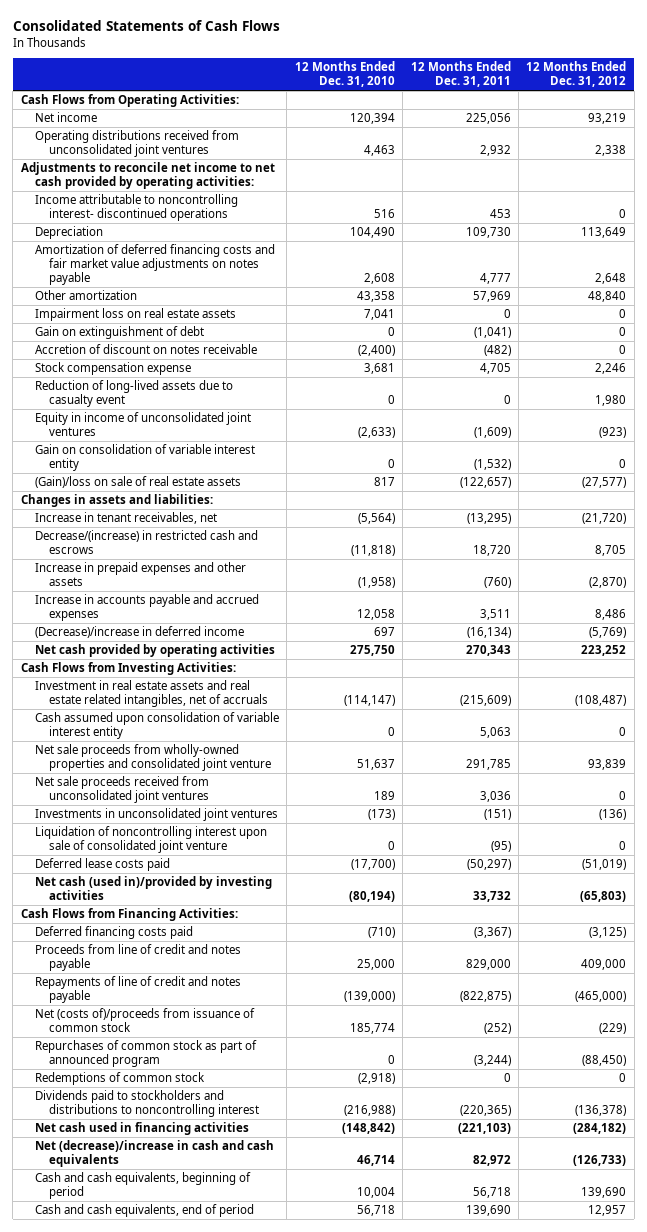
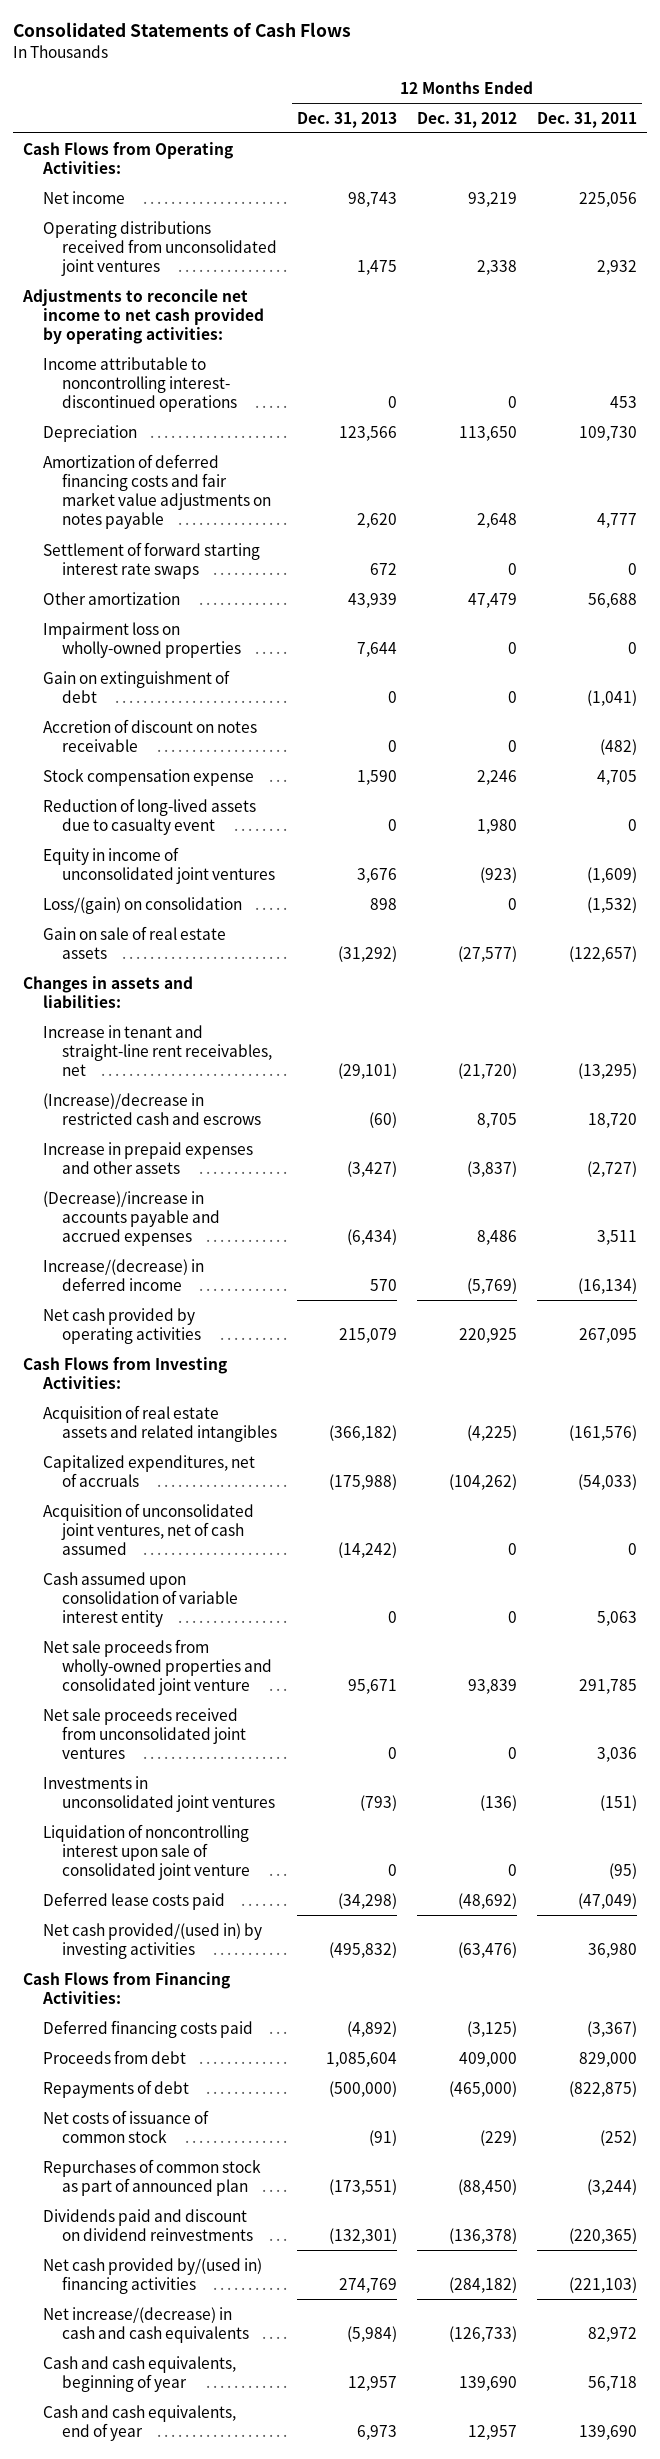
- | 12 Months Ended Dec. 31, 2010 | 12 Months Ended Dec. 31, 2011 | 12 Months Ended Dec. 31, 2012
+ | 12 Months Ended Dec. 31, 2013 | 12 Months Ended Dec. 31, 2012 | 12 Months Ended Dec. 31, 2011
- Depreciation | 104,490 | 109,730 | 113,649
+ Depreciation | 123,566 | 113,650 | 109,730
- Other amortization | 43,358 | 57,969 | 48,840
- Impairment loss on real estate assets | 7,041 | 0 | 0
+ Settlement of forward starting interest rate swaps | 672 | 0 | 0
+ Other amortization | 43,939 | 47,479 | 56,688
+ Impairment loss on wholly-owned properties | 7,644 | 0 | 0
- Gain on consolidation of variable interest entity | 0 | (1,532) | 0
- (Gain)/loss on sale of real estate assets | 817 | (122,657) | (27,577)
+ Loss/(gain) on consolidation | 898 | 0 | (1,532)
+ Gain on sale of real estate assets | (31,292) | (27,577) | (122,657)
- Increase in tenant receivables, net | (5,564) | (13,295) | (21,720)
- Decrease/(increase) in restricted cash and escrows | (11,818) | 18,720 | 8,705
- Increase in prepaid expenses and other assets | (1,958) | (760) | (2,870)
- Increase in accounts payable and accrued expenses | 12,058 | 3,511 | 8,486
- (Decrease)/increase in deferred income | 697 | (16,134) | (5,769)
- Net cash provided by operating activities | 275,750 | 270,343 | 223,252
+ Increase in tenant and straight-line rent receivables, net | (29,101) | (21,720) | (13,295)
+ (Increase)/decrease in restricted cash and escrows | (60) | 8,705 | 18,720
+ Increase in prepaid expenses and other assets | (3,427) | (3,837) | (2,727)
+ (Decrease)/increase in accounts payable and accrued expenses | (6,434) | 8,486 | 3,511
+ Increase/(decrease) in deferred income | 570 | (5,769) | (16,134)
+ Net cash provided by operating activities | 215,079 | 220,925 | 267,095
- Investment in real estate assets and real estate related intangibles, net of accruals | (114,147) | (215,609) | (108,487)
+ Acquisition of real estate assets and related intangibles | (366,182) | (4,225) | (161,576)
+ Capitalized expenditures, net of accruals | (175,988) | (104,262) | (54,033)
+ Acquisition of unconsolidated joint ventures, net of cash assumed | (14,242) | 0 | 0
- Deferred lease costs paid | (17,700) | (50,297) | (51,019)
- Net cash (used in)/provided by investing activities | (80,194) | 33,732 | (65,803)
+ Deferred lease costs paid | (34,298) | (48,692) | (47,049)
+ Net cash provided/(used in) by investing activities | (495,832) | (63,476) | 36,980
- Proceeds from line of credit and notes payable | 25,000 | 829,000 | 409,000
- Repayments of line of credit and notes payable | (139,000) | (822,875) | (465,000)
- Net (costs of)/proceeds from issuance of common stock | 185,774 | (252) | (229)
- Repurchases of common stock as part of announced program | 0 | (3,244) | (88,450)
- Redemptions of common stock | (2,918) | 0 | 0
- Dividends paid to stockholders and distributions to noncontrolling interest | (216,988) | (220,365) | (136,378)
- Net cash used in financing activities | (148,842) | (221,103) | (284,182)
- Net (decrease)/increase in cash and cash equivalents | 46,714 | 82,972 | (126,733)
- Cash and cash equivalents, beginning of period | 10,004 | 56,718 | 139,690
- Cash and cash equivalents, end of period | 56,718 | 139,690 | 12,957
+ Proceeds from debt | 1,085,604 | 409,000 | 829,000
+ Repayments of debt | (500,000) | (465,000) | (822,875)
+ Net costs of issuance of common stock | (91) | (229) | (252)
+ Repurchases of common stock as part of announced plan | (173,551) | (88,450) | (3,244)
+ Dividends paid and discount on dividend reinvestments | (132,301) | (136,378) | (220,365)
+ Net cash provided by/(used in) financing activities | 274,769 | (284,182) | (221,103)
+ Net increase/(decrease) in cash and cash equivalents | (5,984) | (126,733) | 82,972
+ Cash and cash equivalents, beginning of year | 12,957 | 139,690 | 56,718
+ Cash and cash equivalents, end of year | 6,973 | 12,957 | 139,690

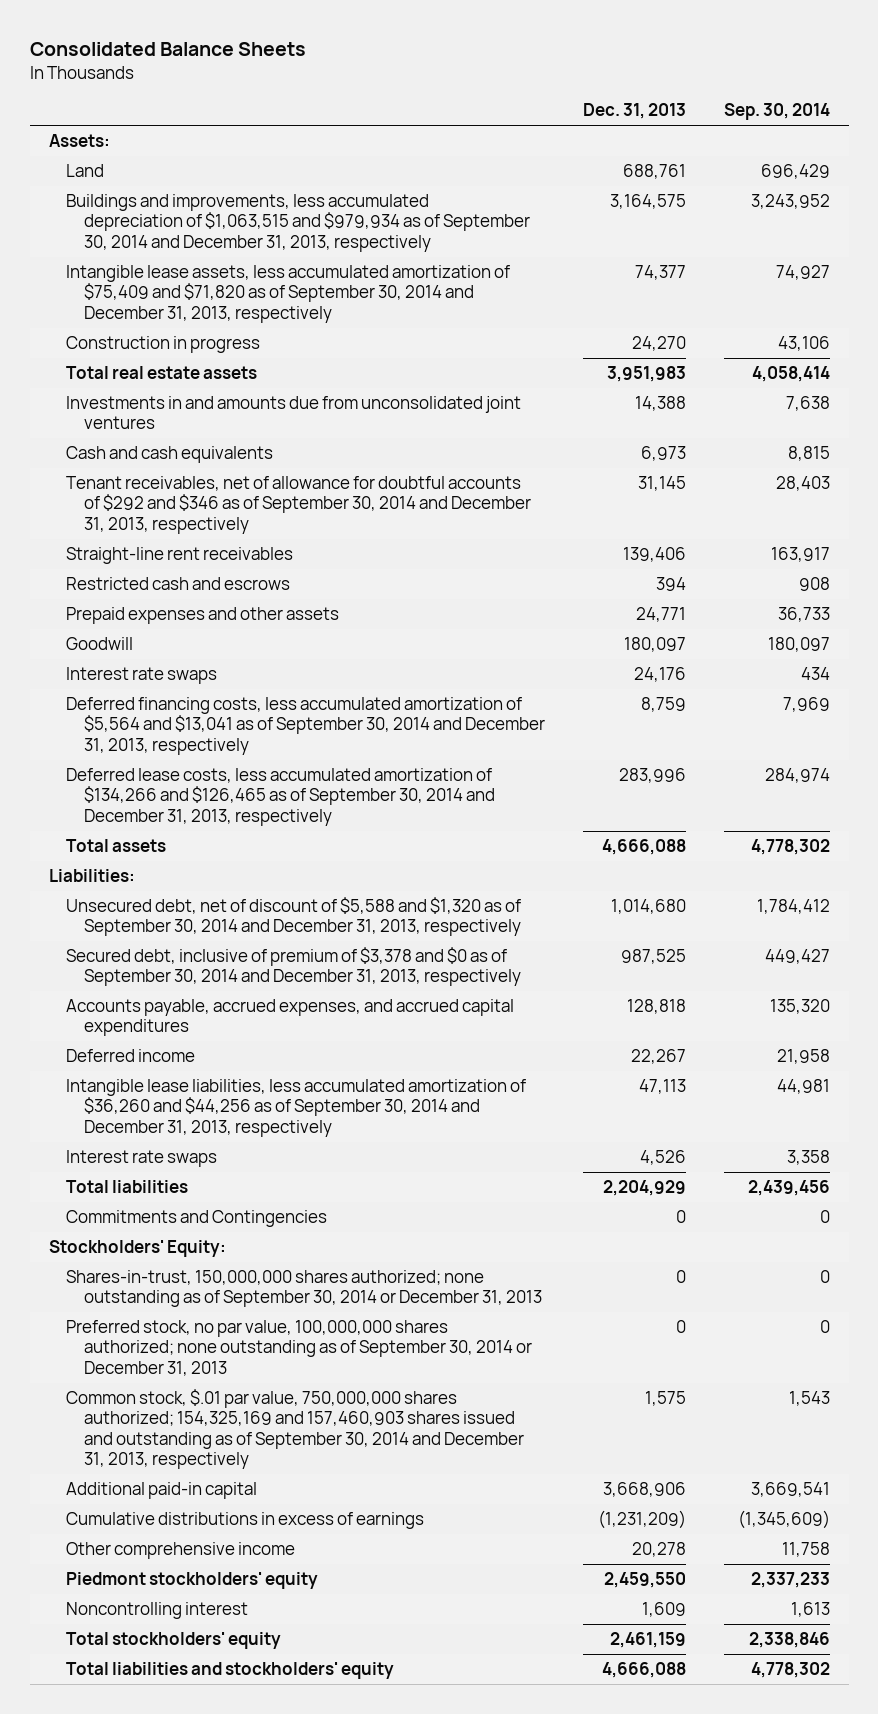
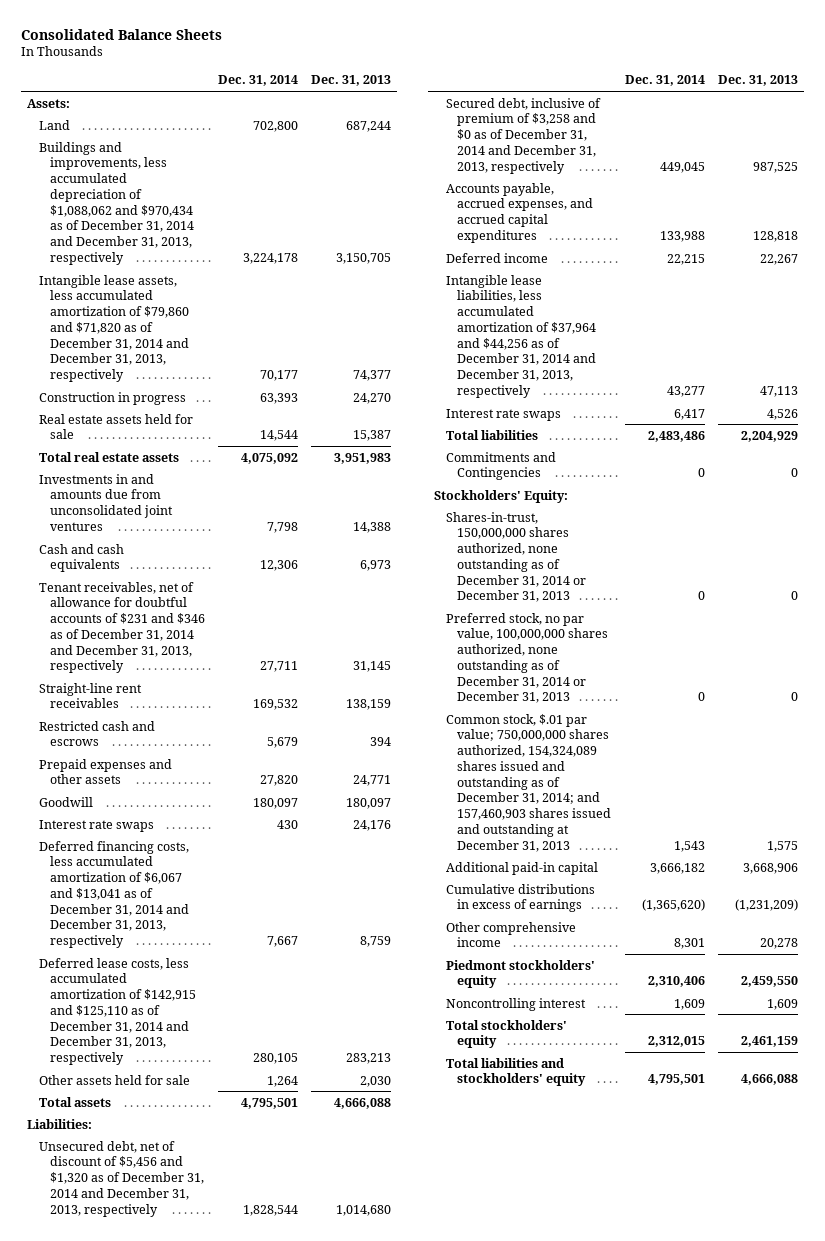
- | Dec. 31, 2013 | Sep. 30, 2014
+ | Dec. 31, 2014 | Dec. 31, 2013
- Land | 688,761 | 696,429
- Buildings and improvements, less accumulated depreciation of $1,063,515 and $979,934 as of September 30, 2014 and December 31, 2013, respectively | 3,164,575 | 3,243,952
- Intangible lease assets, less accumulated amortization of $75,409 and $71,820 as of September 30, 2014 and December 31, 2013, respectively | 74,377 | 74,927
+ Land | 702,800 | 687,244
+ Buildings and improvements, less accumulated depreciation of $1,088,062 and $970,434 as of December 31, 2014 and December 31, 2013, respectively | 3,224,178 | 3,150,705
+ Intangible lease assets, less accumulated amortization of $79,860 and $71,820 as of December 31, 2014 and December 31, 2013, respectively | 70,177 | 74,377
+ Real estate assets held for sale | 14,544 | 15,387
- Tenant receivables, net of allowance for doubtful accounts of $292 and $346 as of September 30, 2014 and December 31, 2013, respectively | 31,145 | 28,403
- Straight-line rent receivables | 139,406 | 163,917
+ Tenant receivables, net of allowance for doubtful accounts of $231 and $346 as of December 31, 2014 and December 31, 2013, respectively | 27,711 | 31,145
+ Straight-line rent receivables | 169,532 | 138,159
- Deferred financing costs, less accumulated amortization of $5,564 and $13,041 as of September 30, 2014 and December 31, 2013, respectively | 8,759 | 7,969
- Deferred lease costs, less accumulated amortization of $134,266 and $126,465 as of September 30, 2014 and December 31, 2013, respectively | 283,996 | 284,974
+ Deferred financing costs, less accumulated amortization of $6,067 and $13,041 as of December 31, 2014 and December 31, 2013, respectively | 7,667 | 8,759
+ Deferred lease costs, less accumulated amortization of $142,915 and $125,110 as of December 31, 2014 and December 31, 2013, respectively | 280,105 | 283,213
+ Other assets held for sale | 1,264 | 2,030
- Unsecured debt, net of discount of $5,588 and $1,320 as of September 30, 2014 and December 31, 2013, respectively | 1,014,680 | 1,784,412
- Secured debt, inclusive of premium of $3,378 and $0 as of September 30, 2014 and December 31, 2013, respectively | 987,525 | 449,427
+ Unsecured debt, net of discount of $5,456 and $1,320 as of December 31, 2014 and December 31, 2013, respectively | 1,828,544 | 1,014,680
+ Secured debt, inclusive of premium of $3,258 and $0 as of December 31, 2014 and December 31, 2013, respectively | 449,045 | 987,525
- Intangible lease liabilities, less accumulated amortization of $36,260 and $44,256 as of September 30, 2014 and December 31, 2013, respectively | 47,113 | 44,981
+ Intangible lease liabilities, less accumulated amortization of $37,964 and $44,256 as of December 31, 2014 and December 31, 2013, respectively | 43,277 | 47,113
- Shares-in-trust, 150,000,000 shares authorized; none outstanding as of September 30, 2014 or December 31, 2013 | 0 | 0
- Preferred stock, no par value, 100,000,000 shares authorized; none outstanding as of September 30, 2014 or December 31, 2013 | 0 | 0
- Common stock, $.01 par value, 750,000,000 shares authorized; 154,325,169 and 157,460,903 shares issued and outstanding as of September 30, 2014 and December 31, 2013, respectively | 1,575 | 1,543
+ Shares-in-trust, 150,000,000 shares authorized, none outstanding as of December 31, 2014 or December 31, 2013 | 0 | 0
+ Preferred stock, no par value, 100,000,000 shares authorized, none outstanding as of December 31, 2014 or December 31, 2013 | 0 | 0
+ Common stock, $.01 par value; 750,000,000 shares authorized, 154,324,089 shares issued and outstanding as of December 31, 2014; and 157,460,903 shares issued and outstanding at December 31, 2013 | 1,543 | 1,575

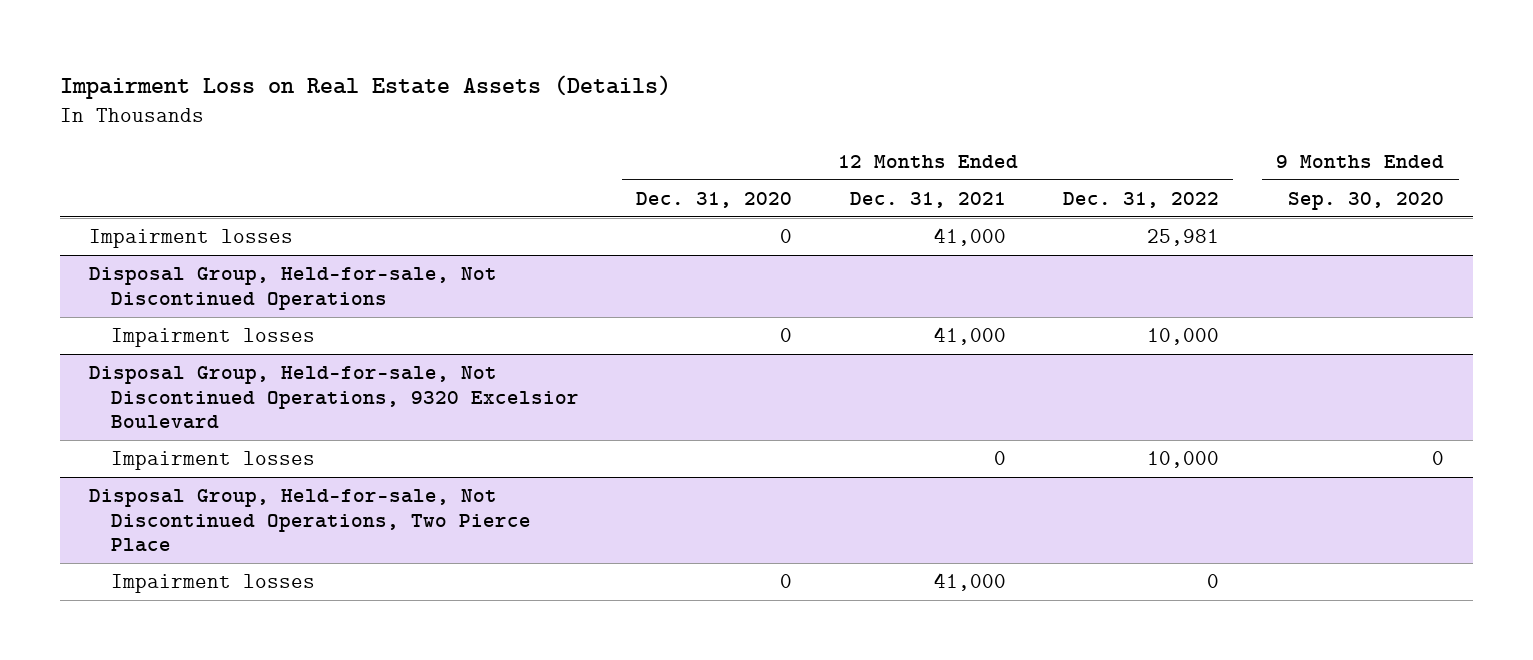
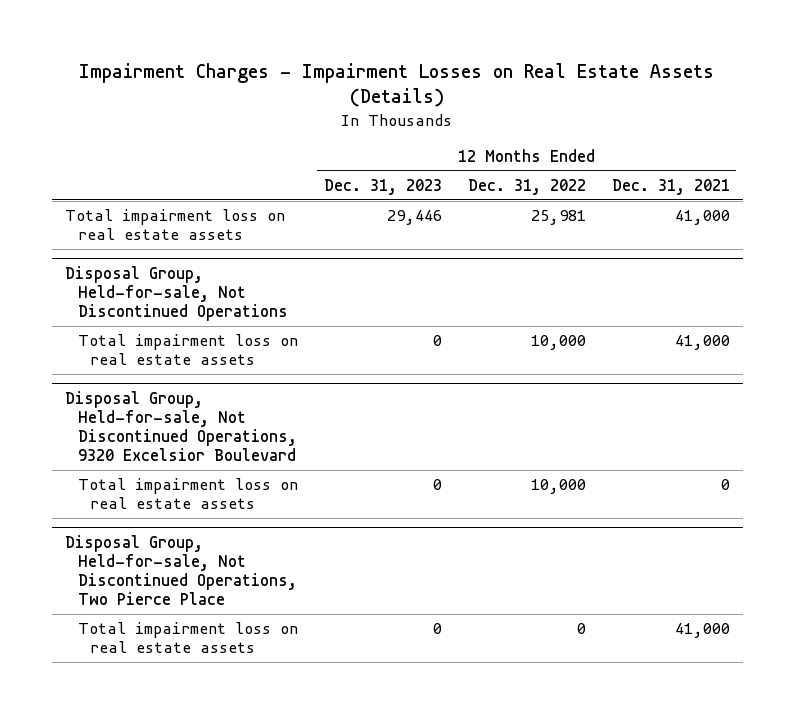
- Impairment Loss on Real Estate Assets (Details)
+ Impairment Charges - Impairment Losses on Real Estate Assets (Details)
- | 12 Months Ended Dec. 31, 2020 | 12 Months Ended Dec. 31, 2021 | 12 Months Ended Dec. 31, 2022 | 9 Months Ended Sep. 30, 2020
+ | 12 Months Ended Dec. 31, 2023 | 12 Months Ended Dec. 31, 2022 | 12 Months Ended Dec. 31, 2021
- Impairment losses | 0 | 41,000 | 25,981 |
+ Total impairment loss on real estate assets | 29,446 | 25,981 | 41,000
@ Disposal Group, Held-for-sale, Not Discontinued Operations
- Impairment losses | 0 | 41,000 | 10,000 |
+ Total impairment loss on real estate assets | 0 | 10,000 | 41,000
@ Disposal Group, Held-for-sale, Not Discontinued Operations, 9320 Excelsior Boulevard
- Impairment losses | | 0 | 10,000 | 0
+ Total impairment loss on real estate assets | 0 | 10,000 | 0
@ Disposal Group, Held-for-sale, Not Discontinued Operations, Two Pierce Place
- Impairment losses | 0 | 41,000 | 0 |
+ Total impairment loss on real estate assets | 0 | 0 | 41,000

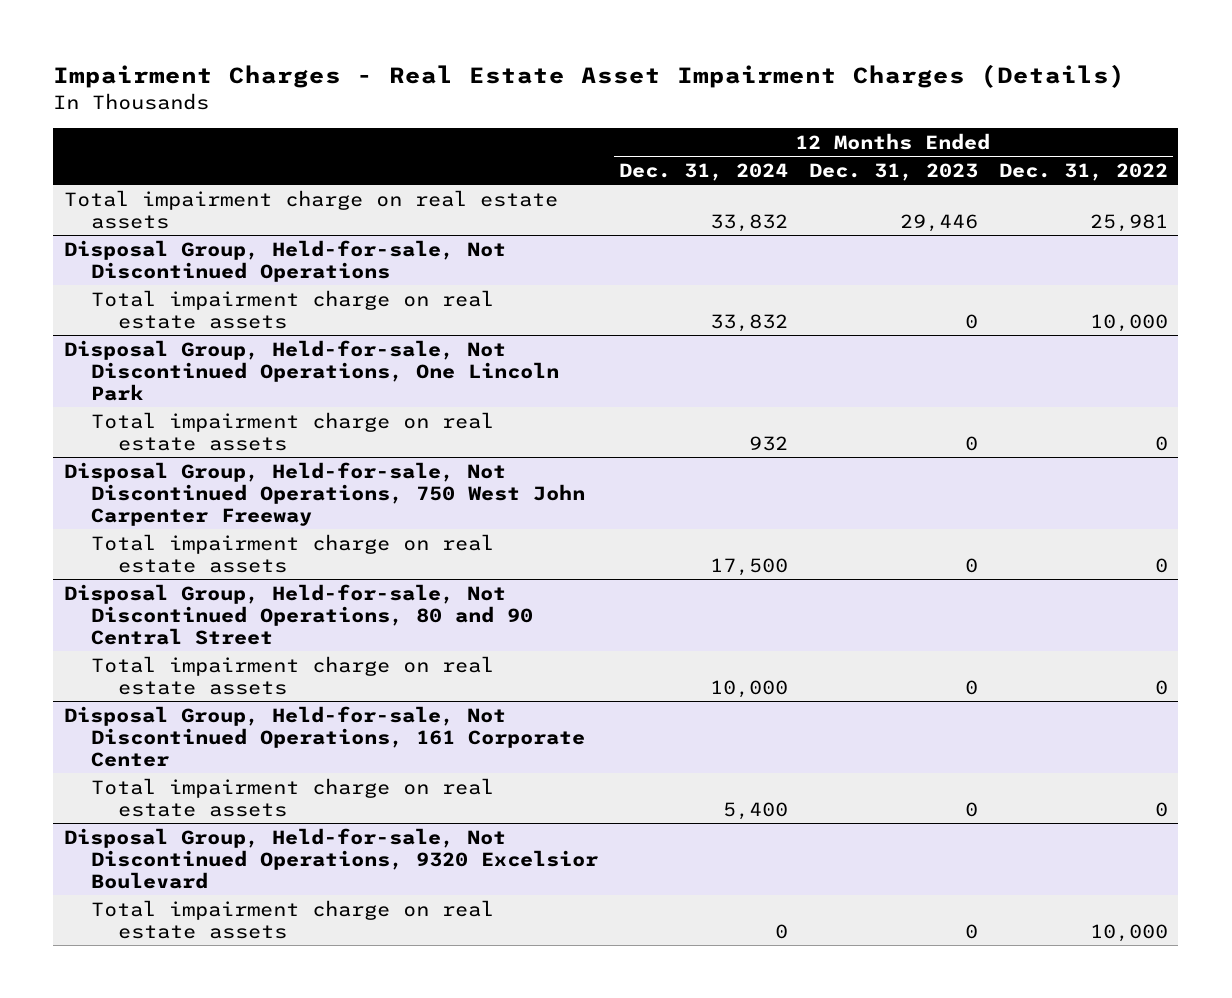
- Impairment Charges - Impairment Losses on Real Estate Assets (Details)
+ Impairment Charges - Real Estate Asset Impairment Charges (Details)
- | 12 Months Ended Dec. 31, 2023 | 12 Months Ended Dec. 31, 2022 | 12 Months Ended Dec. 31, 2021
+ | 12 Months Ended Dec. 31, 2024 | 12 Months Ended Dec. 31, 2023 | 12 Months Ended Dec. 31, 2022
- Total impairment loss on real estate assets | 29,446 | 25,981 | 41,000
+ Total impairment charge on real estate assets | 33,832 | 29,446 | 25,981
@ Disposal Group, Held-for-sale, Not Discontinued Operations
- Total impairment loss on real estate assets | 0 | 10,000 | 41,000
+ Total impairment charge on real estate assets | 33,832 | 0 | 10,000
+ Disposal Group, Held-for-sale, Not Discontinued Operations, One Lincoln Park
+ Total impairment charge on real estate assets | 932 | 0 | 0
+ Disposal Group, Held-for-sale, Not Discontinued Operations, 750 West John Carpenter Freeway
+ Total impairment charge on real estate assets | 17,500 | 0 | 0
+ Disposal Group, Held-for-sale, Not Discontinued Operations, 80 and 90 Central Street
+ Total impairment charge on real estate assets | 10,000 | 0 | 0
+ Disposal Group, Held-for-sale, Not Discontinued Operations, 161 Corporate Center
+ Total impairment charge on real estate assets | 5,400 | 0 | 0
@ Disposal Group, Held-for-sale, Not Discontinued Operations, 9320 Excelsior Boulevard
- Total impairment loss on real estate assets | 0 | 10,000 | 0
- Disposal Group, Held-for-sale, Not Discontinued Operations, Two Pierce Place
- Total impairment loss on real estate assets | 0 | 0 | 41,000
@ Disposal Group, Held-for-sale, Not Discontinued Operations, 9320 Excelsior Boulevard
+ Total impairment charge on real estate assets | 0 | 0 | 10,000

